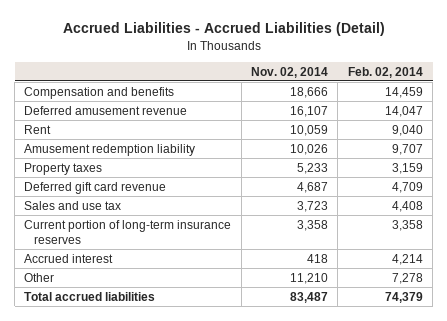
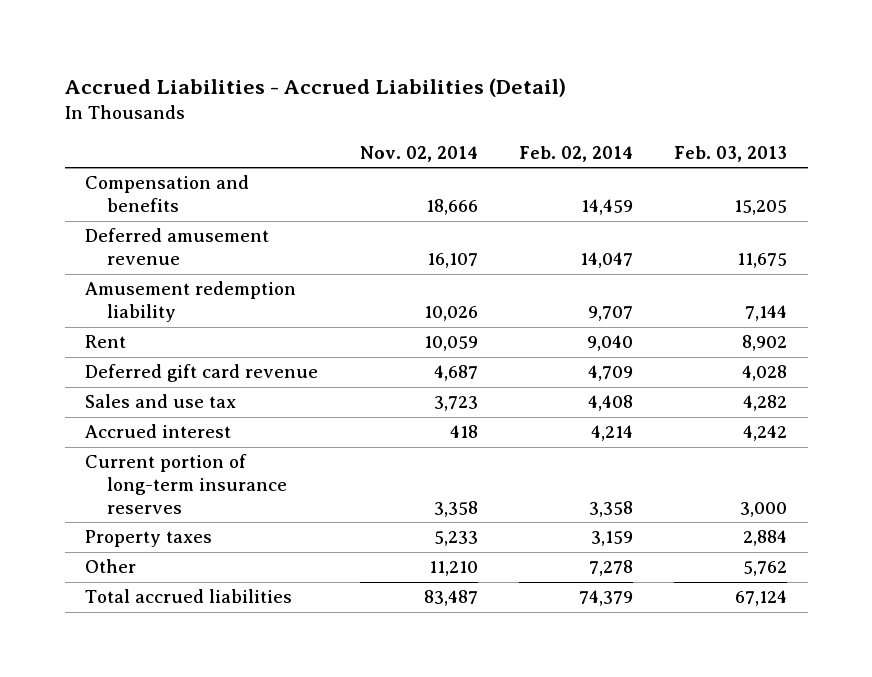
- | Nov. 02, 2014 | Feb. 02, 2014
+ | Nov. 02, 2014 | Feb. 02, 2014 | Feb. 03, 2013
moved down: Rent | 10,059 | 9,040 | 8,902
moved down: Current portion of long-term insurance reserves | 3,358 | 3,358 | 3,000
moved down: Property taxes | 5,233 | 3,159 | 2,884

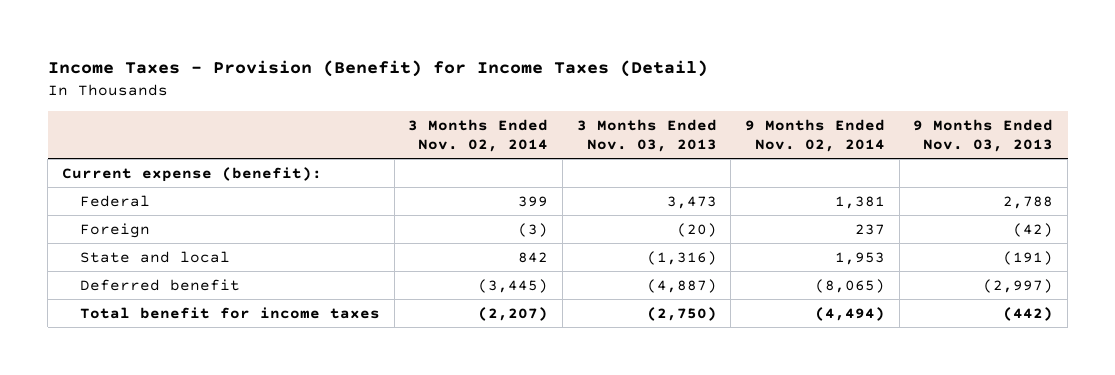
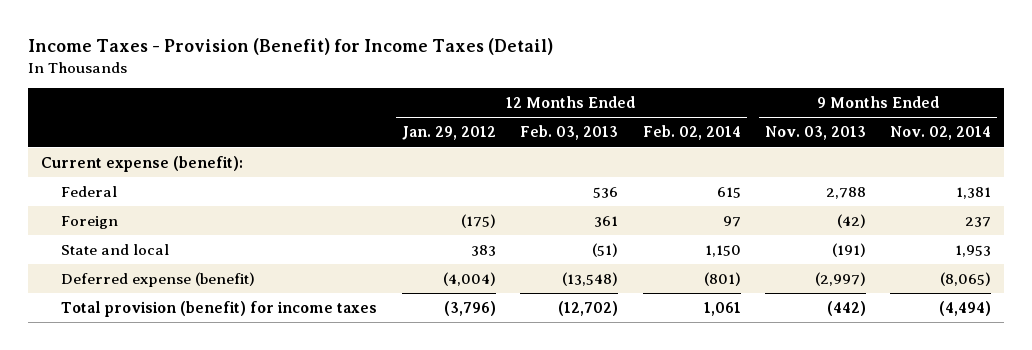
- | 3 Months Ended Nov. 02, 2014 | 3 Months Ended Nov. 03, 2013 | 9 Months Ended Nov. 02, 2014 | 9 Months Ended Nov. 03, 2013
+ | 12 Months Ended Jan. 29, 2012 | 12 Months Ended Feb. 03, 2013 | 12 Months Ended Feb. 02, 2014 | 9 Months Ended Nov. 03, 2013 | 9 Months Ended Nov. 02, 2014
- Deferred benefit | (3,445) | (4,887) | (8,065) | (2,997)
- Total benefit for income taxes | (2,207) | (2,750) | (4,494) | (442)
+ Deferred expense (benefit) | (4,004) | (13,548) | (801) | (2,997) | (8,065)
+ Total provision (benefit) for income taxes | (3,796) | (12,702) | 1,061 | (442) | (4,494)

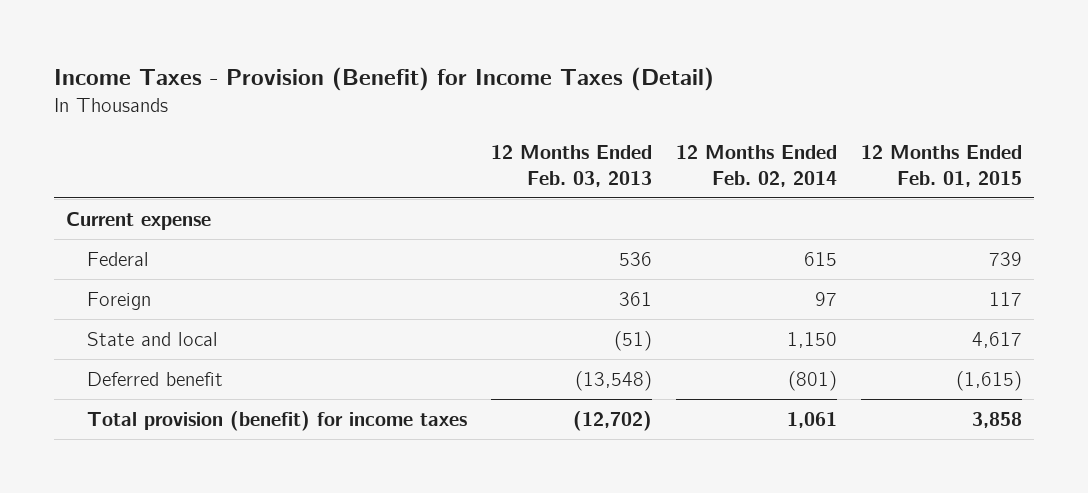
- | 12 Months Ended Jan. 29, 2012 | 12 Months Ended Feb. 03, 2013 | 12 Months Ended Feb. 02, 2014 | 9 Months Ended Nov. 03, 2013 | 9 Months Ended Nov. 02, 2014
+ | 12 Months Ended Feb. 03, 2013 | 12 Months Ended Feb. 02, 2014 | 12 Months Ended Feb. 01, 2015
- Current expense (benefit):
+ Current expense
- Deferred expense (benefit) | (4,004) | (13,548) | (801) | (2,997) | (8,065)
+ Deferred benefit | (13,548) | (801) | (1,615)

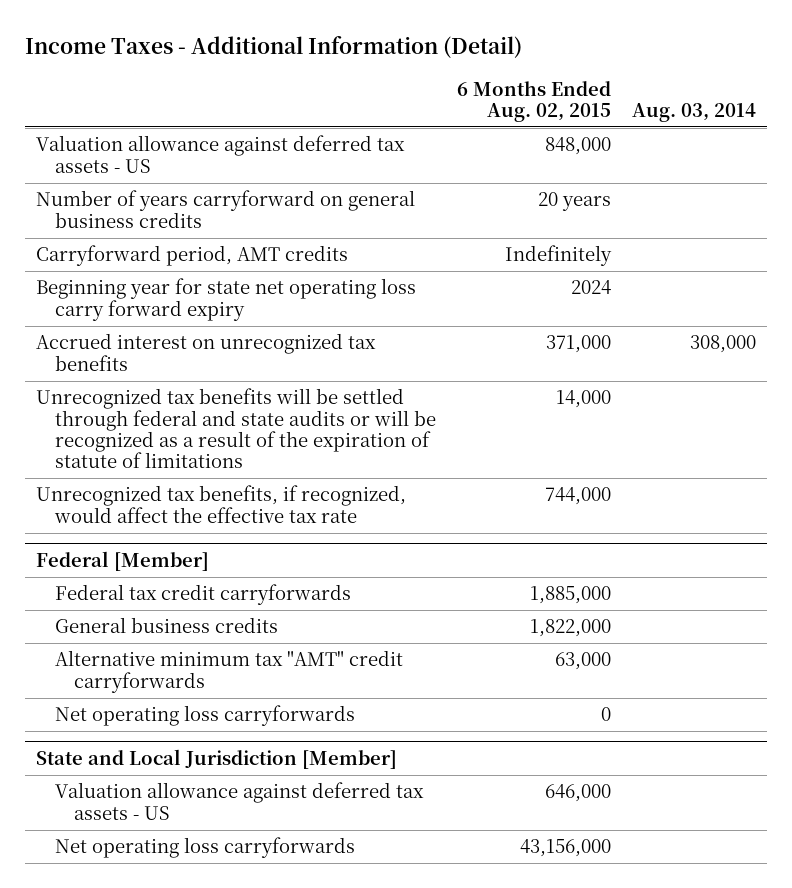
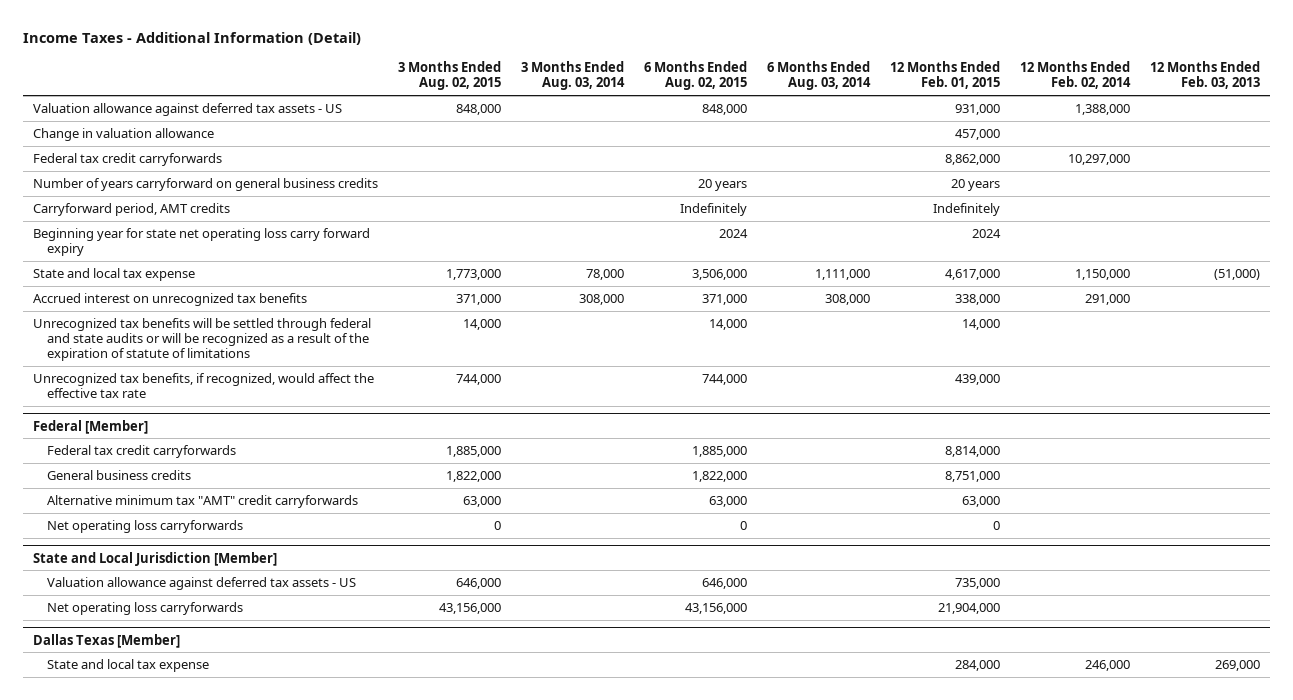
- | 6 Months Ended Aug. 02, 2015 | Aug. 03, 2014
+ | 3 Months Ended Aug. 02, 2015 | 3 Months Ended Aug. 03, 2014 | 6 Months Ended Aug. 02, 2015 | 6 Months Ended Aug. 03, 2014 | 12 Months Ended Feb. 01, 2015 | 12 Months Ended Feb. 02, 2014 | 12 Months Ended Feb. 03, 2013
+ Change in valuation allowance | | | | | 457,000 | |
+ Federal tax credit carryforwards | | | | | 8,862,000 | 10,297,000 |
+ State and local tax expense | 1,773,000 | 78,000 | 3,506,000 | 1,111,000 | 4,617,000 | 1,150,000 | (51,000)
+ Dallas Texas [Member]
+ State and local tax expense | | | | | 284,000 | 246,000 | 269,000

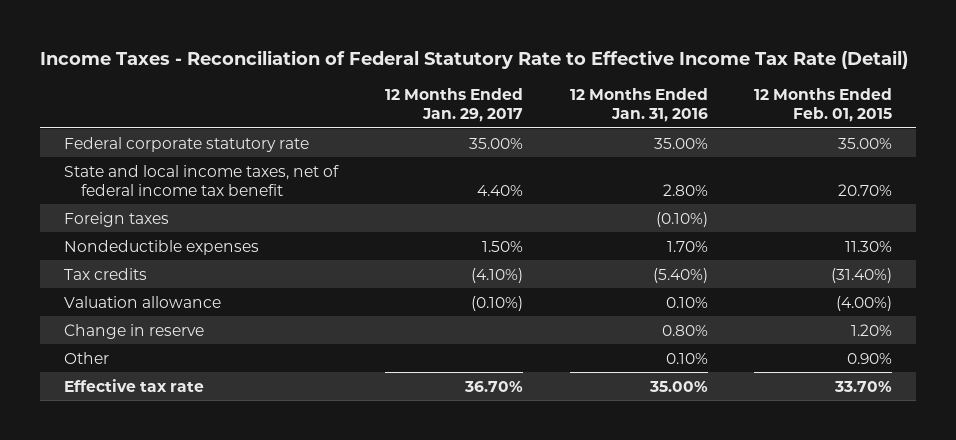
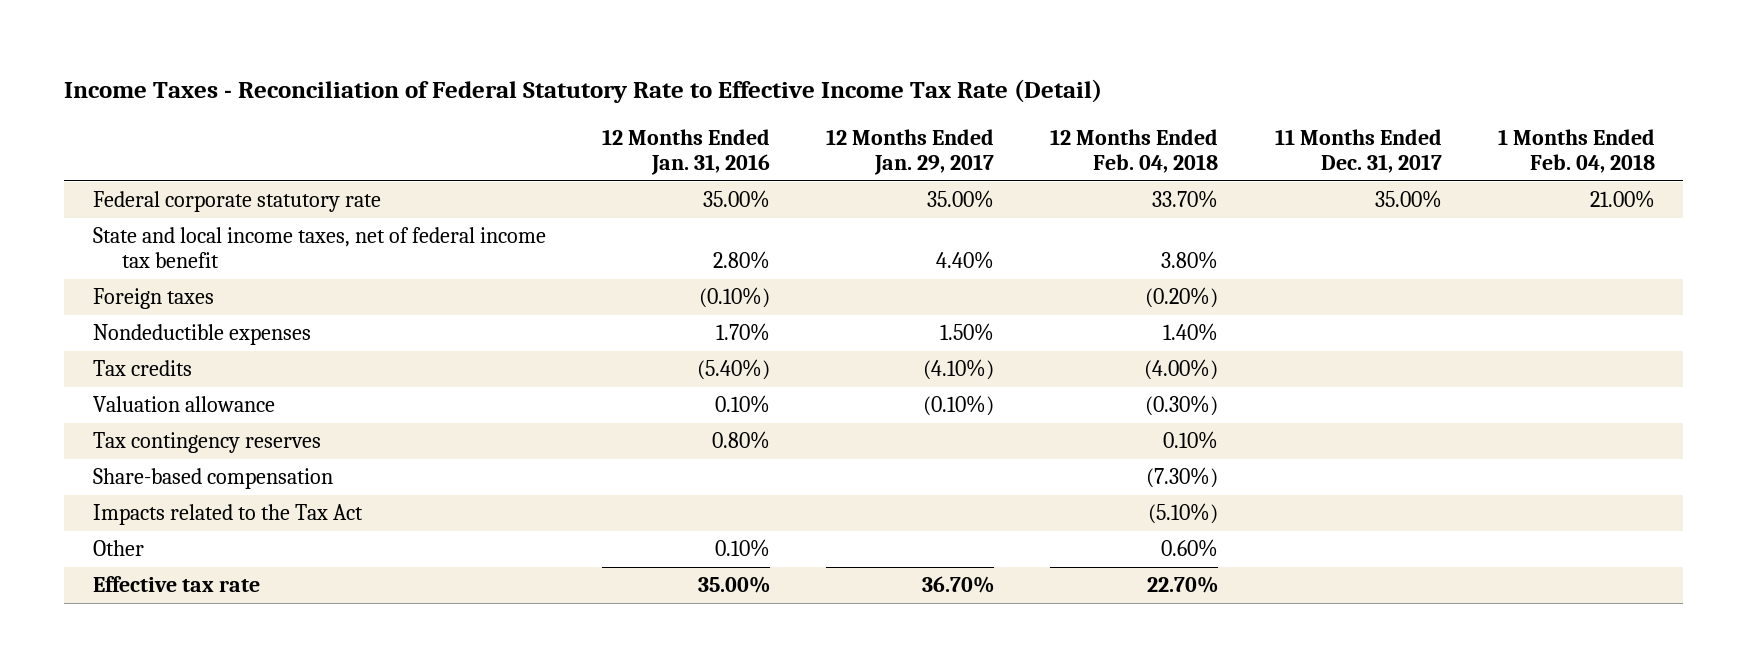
- | 12 Months Ended Jan. 29, 2017 | 12 Months Ended Jan. 31, 2016 | 12 Months Ended Feb. 01, 2015
+ | 12 Months Ended Jan. 31, 2016 | 12 Months Ended Jan. 29, 2017 | 12 Months Ended Feb. 04, 2018 | 11 Months Ended Dec. 31, 2017 | 1 Months Ended Feb. 04, 2018
- Change in reserve | | 0.80% | 1.20%
+ Tax contingency reserves | 0.80% | | 0.10% | |
+ Share-based compensation | | | (7.30%) | |
+ Impacts related to the Tax Act | | | (5.10%) | |

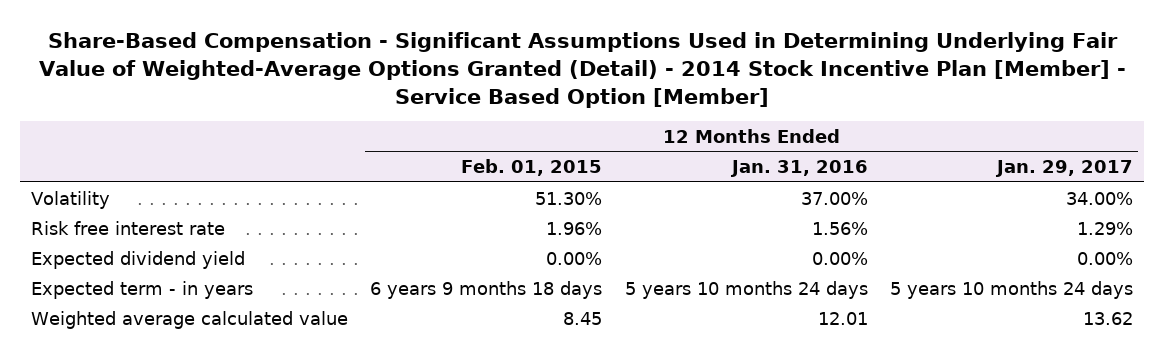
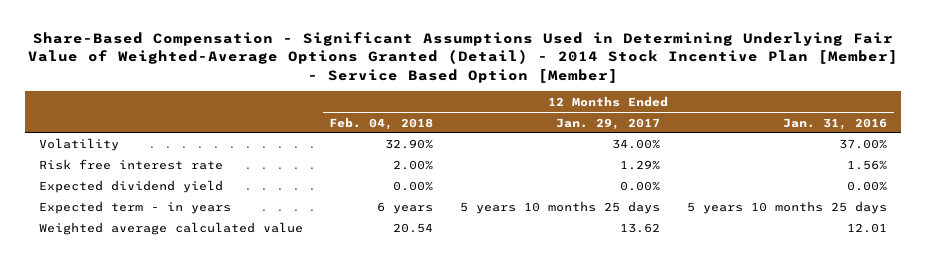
- | 12 Months Ended Feb. 01, 2015 | 12 Months Ended Jan. 31, 2016 | 12 Months Ended Jan. 29, 2017
+ | 12 Months Ended Feb. 04, 2018 | 12 Months Ended Jan. 29, 2017 | 12 Months Ended Jan. 31, 2016
- Expected term - in years | 6 years 9 months 18 days | 5 years 10 months 24 days | 5 years 10 months 24 days
+ Expected term - in years | 6 years | 5 years 10 months 25 days | 5 years 10 months 25 days

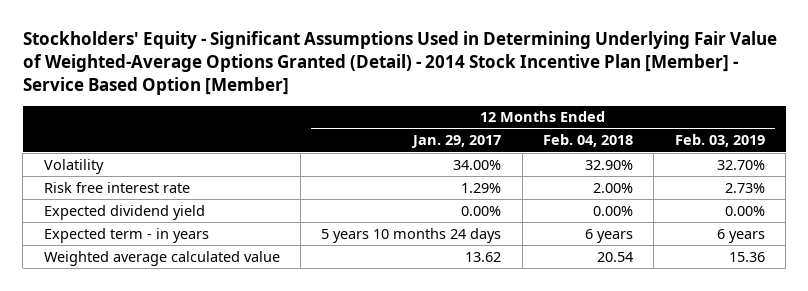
- Share-Based Compensation - Significant Assumptions Used in Determining Underlying Fair Value of Weighted-Average Options Granted (Detail) - 2014 Stock Incentive Plan [Member] - Service Based Option [Member]
+ Stockholders' Equity - Significant Assumptions Used in Determining Underlying Fair Value of Weighted-Average Options Granted (Detail) - 2014 Stock Incentive Plan [Member] - Service Based Option [Member]
- | 12 Months Ended Feb. 04, 2018 | 12 Months Ended Jan. 29, 2017 | 12 Months Ended Jan. 31, 2016
+ | 12 Months Ended Jan. 29, 2017 | 12 Months Ended Feb. 04, 2018 | 12 Months Ended Feb. 03, 2019
- Expected term - in years | 6 years | 5 years 10 months 25 days | 5 years 10 months 25 days
+ Expected term - in years | 5 years 10 months 24 days | 6 years | 6 years

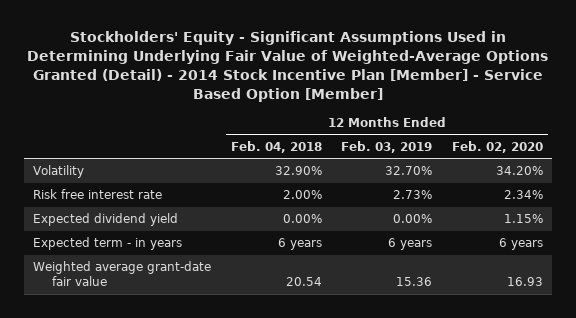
- | 12 Months Ended Jan. 29, 2017 | 12 Months Ended Feb. 04, 2018 | 12 Months Ended Feb. 03, 2019
+ | 12 Months Ended Feb. 04, 2018 | 12 Months Ended Feb. 03, 2019 | 12 Months Ended Feb. 02, 2020
- Weighted average calculated value | 13.62 | 20.54 | 15.36
+ Weighted average grant-date fair value | 20.54 | 15.36 | 16.93

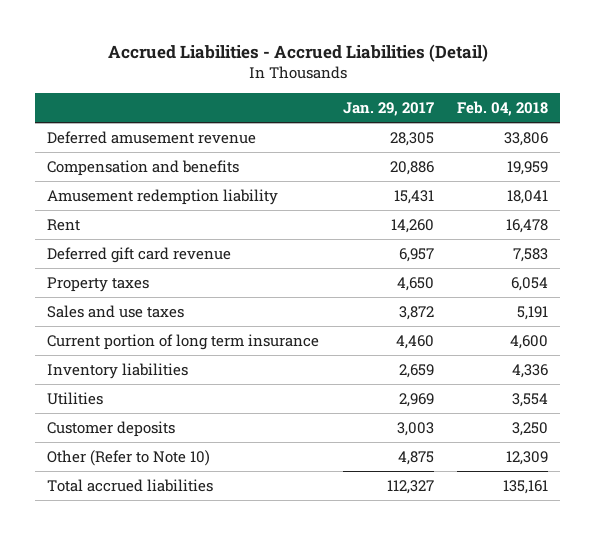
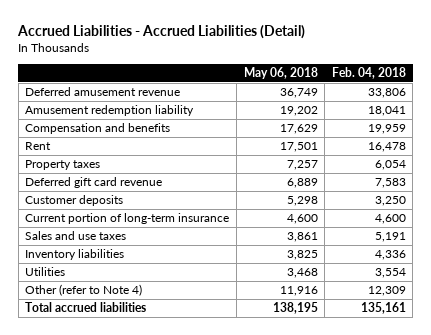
- | Jan. 29, 2017 | Feb. 04, 2018
+ | May 06, 2018 | Feb. 04, 2018
moved down: Compensation and benefits | 17,629 | 19,959
moved down: Deferred gift card revenue | 6,889 | 7,583
moved up: Customer deposits | 5,298 | 3,250
+ Current portion of long-term insurance | 4,600 | 4,600
- Current portion of long term insurance | 4,460 | 4,600
- Other (Refer to Note 10) | 4,875 | 12,309
+ Other (refer to Note 4) | 11,916 | 12,309

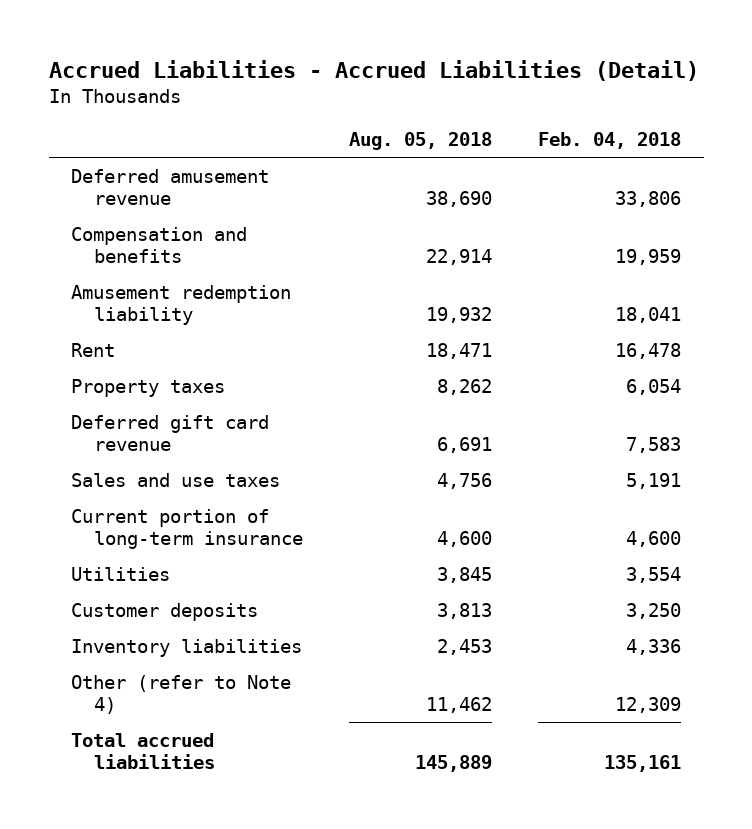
- | May 06, 2018 | Feb. 04, 2018
+ | Aug. 05, 2018 | Feb. 04, 2018
moved down: Amusement redemption liability | 19,932 | 18,041
moved down: Current portion of long-term insurance | 4,600 | 4,600
moved down: Customer deposits | 3,813 | 3,250
moved down: Inventory liabilities | 2,453 | 4,336

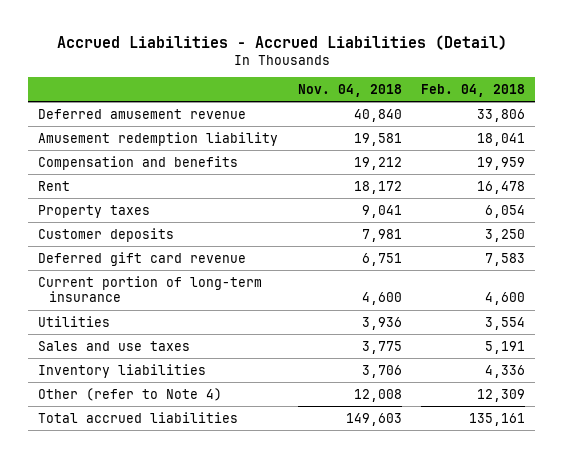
- | Aug. 05, 2018 | Feb. 04, 2018
+ | Nov. 04, 2018 | Feb. 04, 2018
moved down: Compensation and benefits | 19,212 | 19,959
moved up: Customer deposits | 7,981 | 3,250
moved down: Sales and use taxes | 3,775 | 5,191

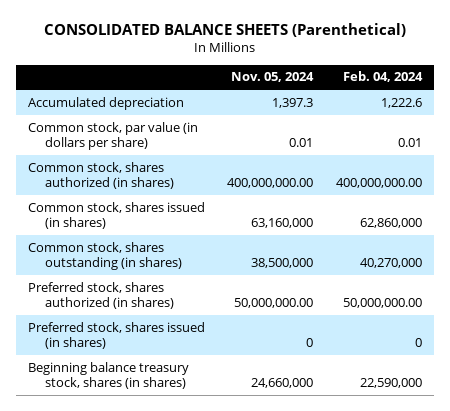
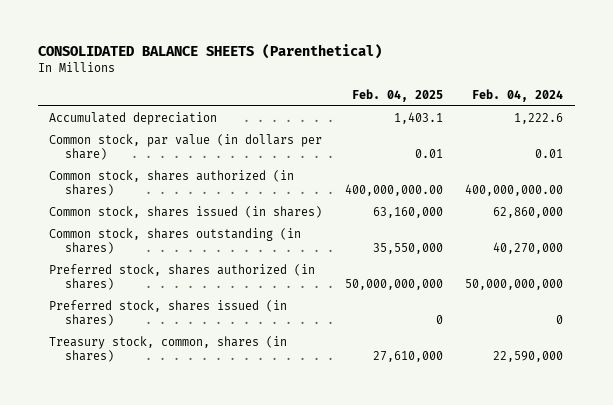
- | Nov. 05, 2024 | Feb. 04, 2024
+ | Feb. 04, 2025 | Feb. 04, 2024
- Preferred stock, shares authorized (in shares) | 50,000,000.00 | 50,000,000.00
+ Preferred stock, shares authorized (in shares) | 50,000,000,000 | 50,000,000,000
- Beginning balance treasury stock, shares (in shares) | 24,660,000 | 22,590,000
+ Treasury stock, common, shares (in shares) | 27,610,000 | 22,590,000

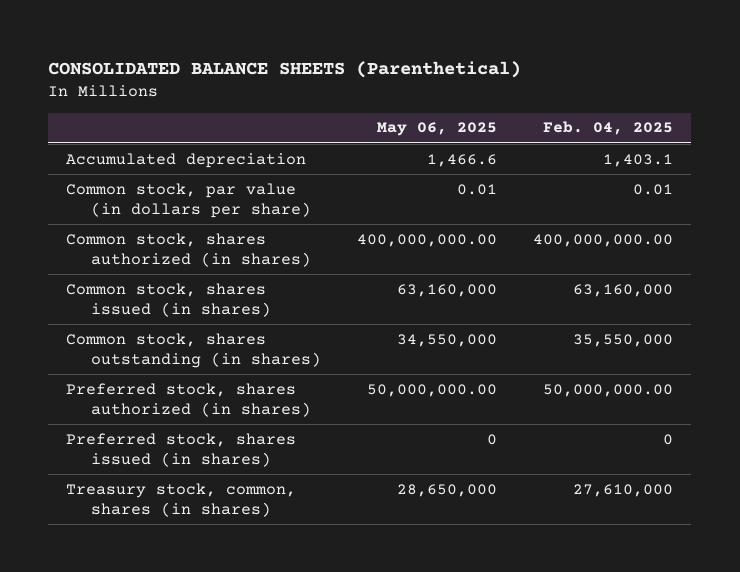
- | Feb. 04, 2025 | Feb. 04, 2024
+ | May 06, 2025 | Feb. 04, 2025
- Preferred stock, shares authorized (in shares) | 50,000,000,000 | 50,000,000,000
+ Preferred stock, shares authorized (in shares) | 50,000,000.00 | 50,000,000.00

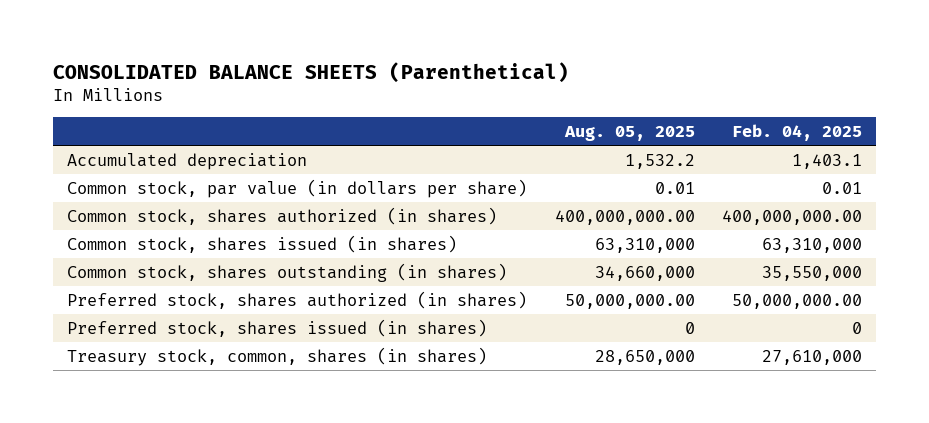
- | May 06, 2025 | Feb. 04, 2025
+ | Aug. 05, 2025 | Feb. 04, 2025
- Common stock, shares issued (in shares) | 63,160,000 | 63,160,000
+ Common stock, shares issued (in shares) | 63,310,000 | 63,310,000

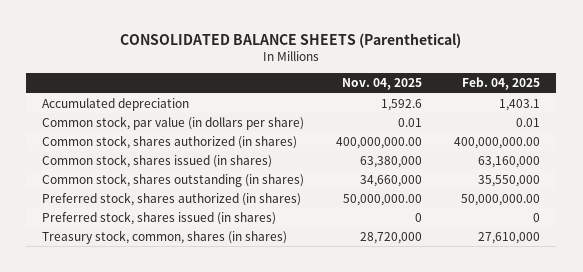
- | Aug. 05, 2025 | Feb. 04, 2025
+ | Nov. 04, 2025 | Feb. 04, 2025
- Common stock, shares issued (in shares) | 63,310,000 | 63,310,000
+ Common stock, shares issued (in shares) | 63,380,000 | 63,160,000

